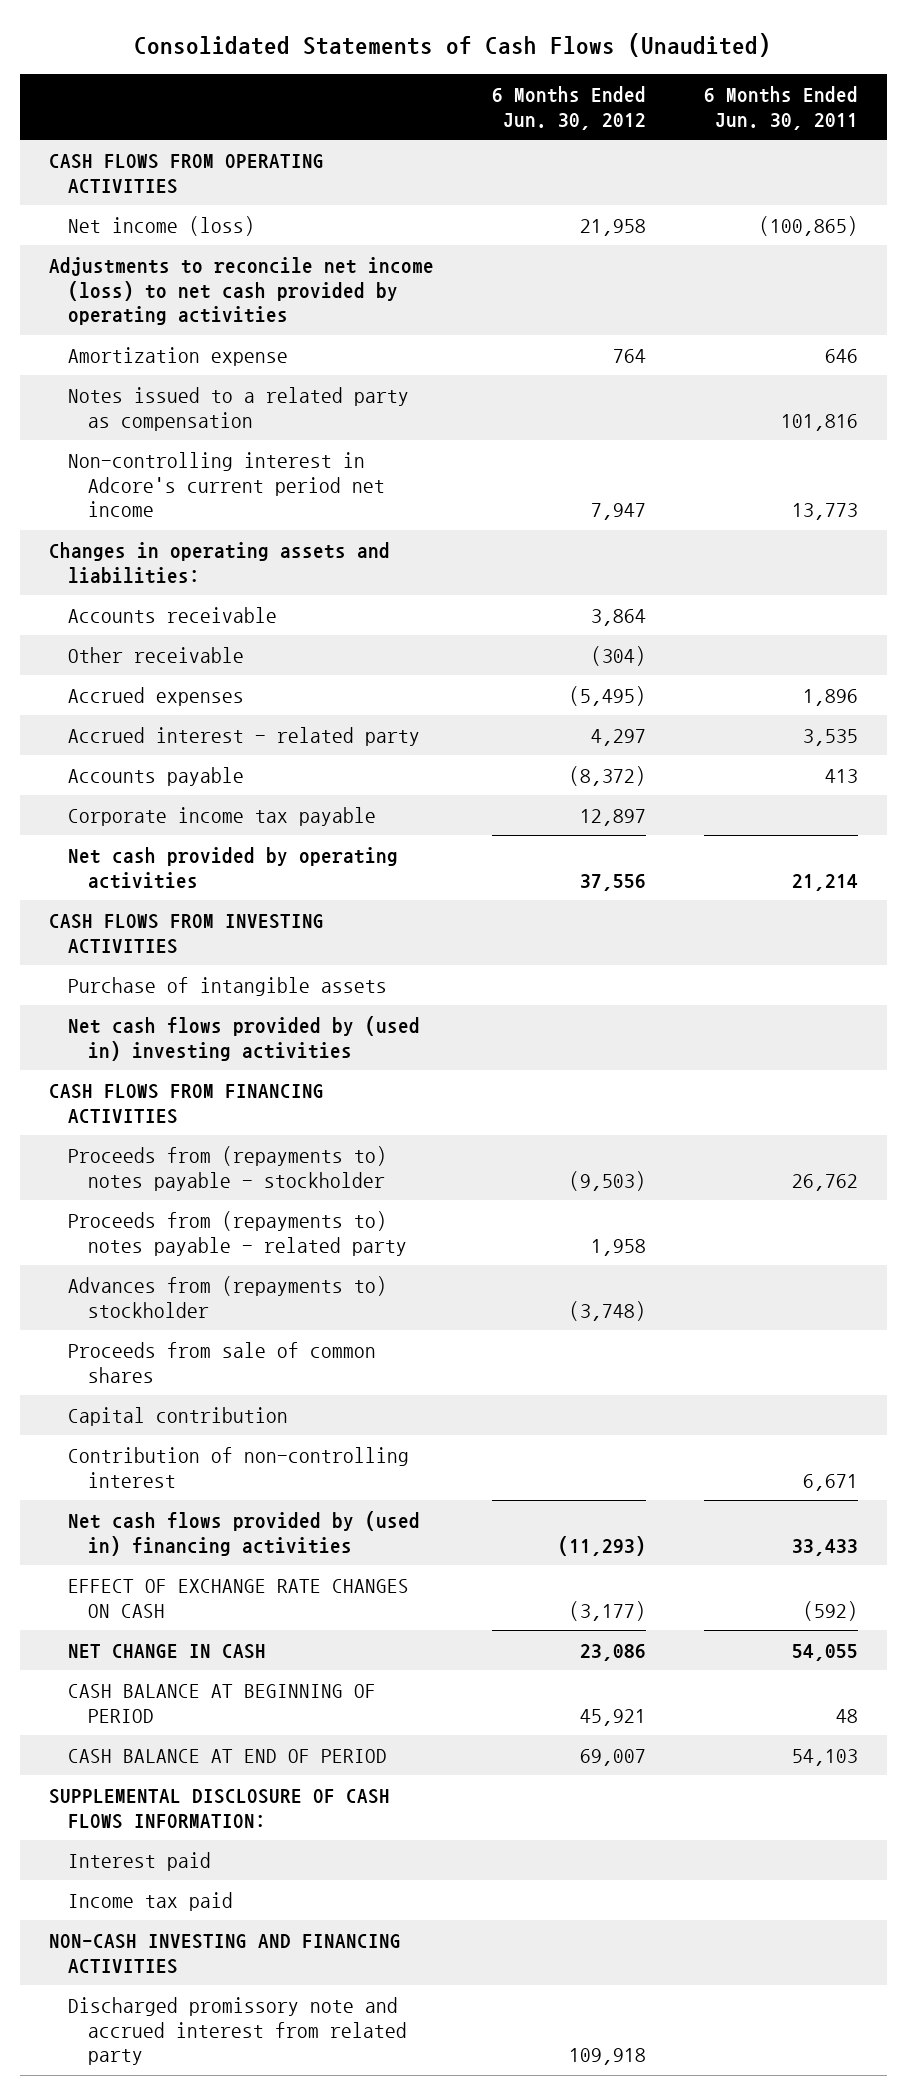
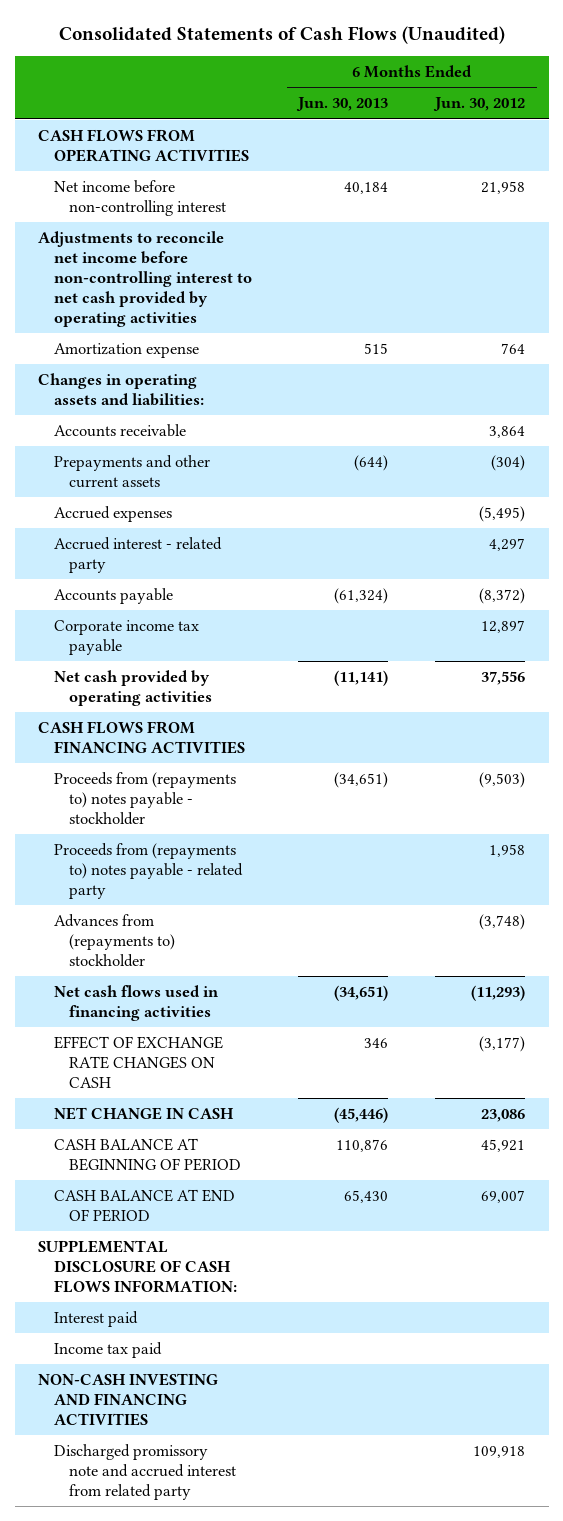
- | 6 Months Ended Jun. 30, 2012 | 6 Months Ended Jun. 30, 2011
+ | 6 Months Ended Jun. 30, 2013 | 6 Months Ended Jun. 30, 2012
- Net income (loss) | 21,958 | (100,865)
- Adjustments to reconcile net income (loss) to net cash provided by operating activities
+ Net income before non-controlling interest | 40,184 | 21,958
+ Adjustments to reconcile net income before non-controlling interest to net cash provided by operating activities
- Notes issued to a related party as compensation | | 101,816
- Non-controlling interest in Adcore's current period net income | 7,947 | 13,773
- Other receivable | (304) |
+ Prepayments and other current assets | (644) | (304)
- CASH FLOWS FROM INVESTING ACTIVITIES
- Purchase of intangible assets
- Net cash flows provided by (used in) investing activities
- Proceeds from sale of common shares
- Capital contribution
- Contribution of non-controlling interest | | 6,671
- Net cash flows provided by (used in) financing activities | (11,293) | 33,433
+ Net cash flows used in financing activities | (34,651) | (11,293)

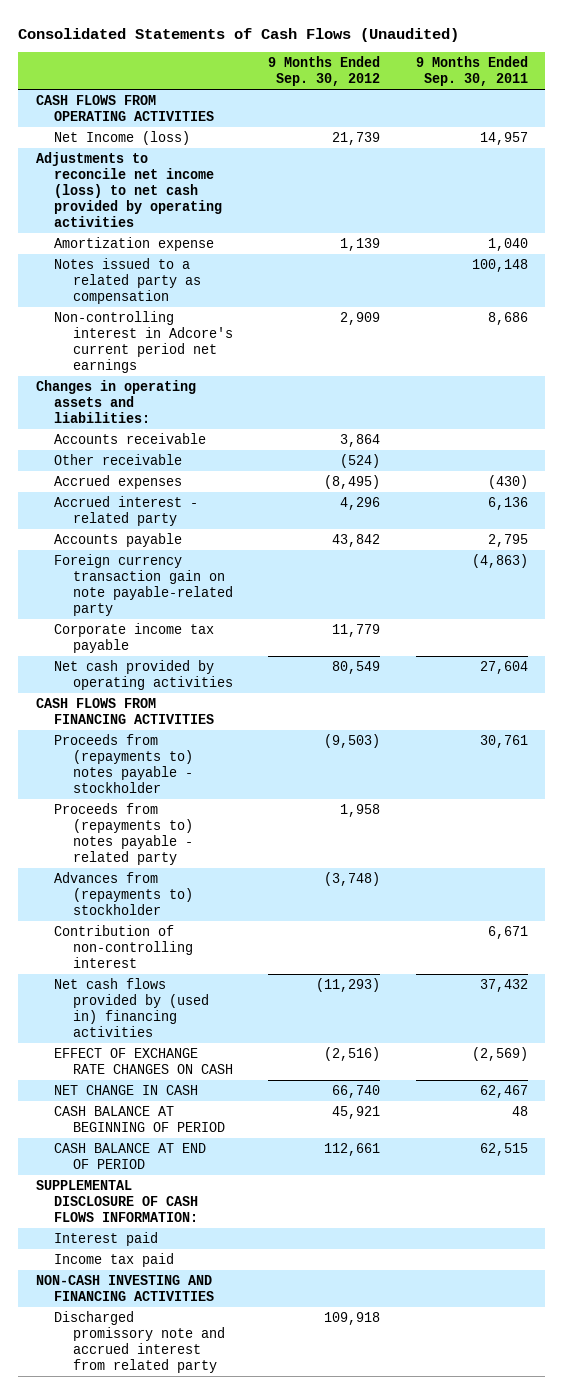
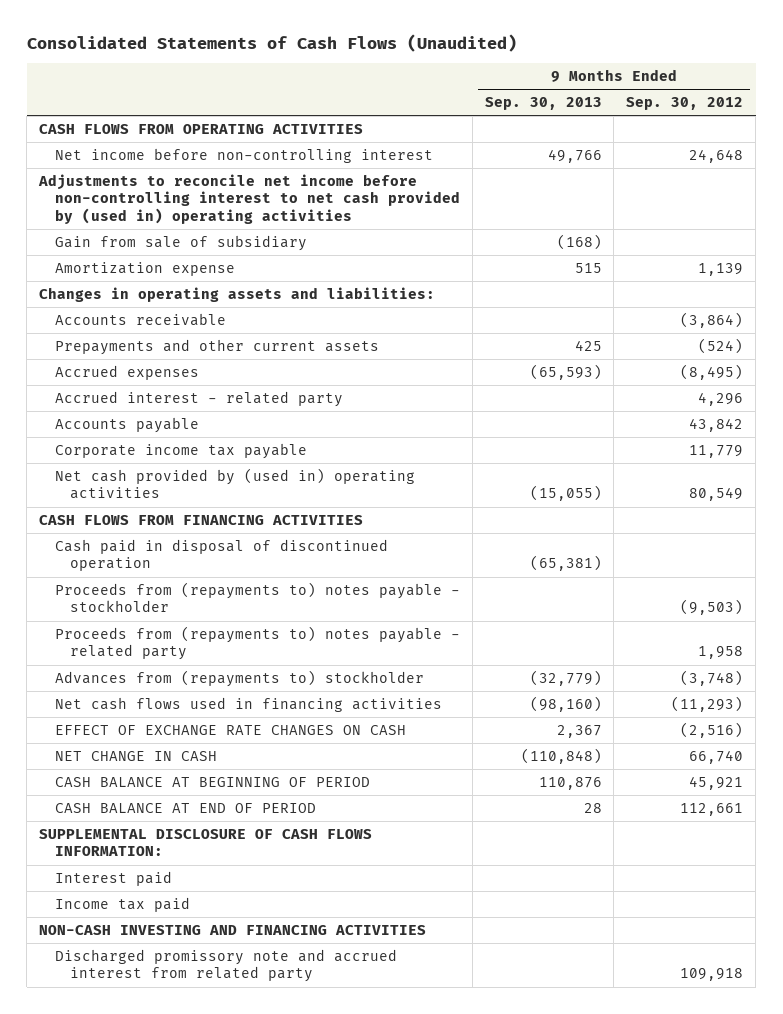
- | 9 Months Ended Sep. 30, 2012 | 9 Months Ended Sep. 30, 2011
+ | 9 Months Ended Sep. 30, 2013 | 9 Months Ended Sep. 30, 2012
- Net Income (loss) | 21,739 | 14,957
- Adjustments to reconcile net income (loss) to net cash provided by operating activities
+ Net income before non-controlling interest | 49,766 | 24,648
+ Adjustments to reconcile net income before non-controlling interest to net cash provided by (used in) operating activities
+ Gain from sale of subsidiary | (168) |
- Notes issued to a related party as compensation | | 100,148
- Non-controlling interest in Adcore's current period net earnings | 2,909 | 8,686
- Accounts receivable | 3,864 |
- Other receivable | (524) |
+ Accounts receivable | | (3,864)
+ Prepayments and other current assets | 425 | (524)
- Foreign currency transaction gain on note payable-related party | | (4,863)
- Net cash provided by operating activities | 80,549 | 27,604
+ Net cash provided by (used in) operating activities | (15,055) | 80,549
+ Cash paid in disposal of discontinued operation | (65,381) |
- Contribution of non-controlling interest | | 6,671
- Net cash flows provided by (used in) financing activities | (11,293) | 37,432
+ Net cash flows used in financing activities | (98,160) | (11,293)

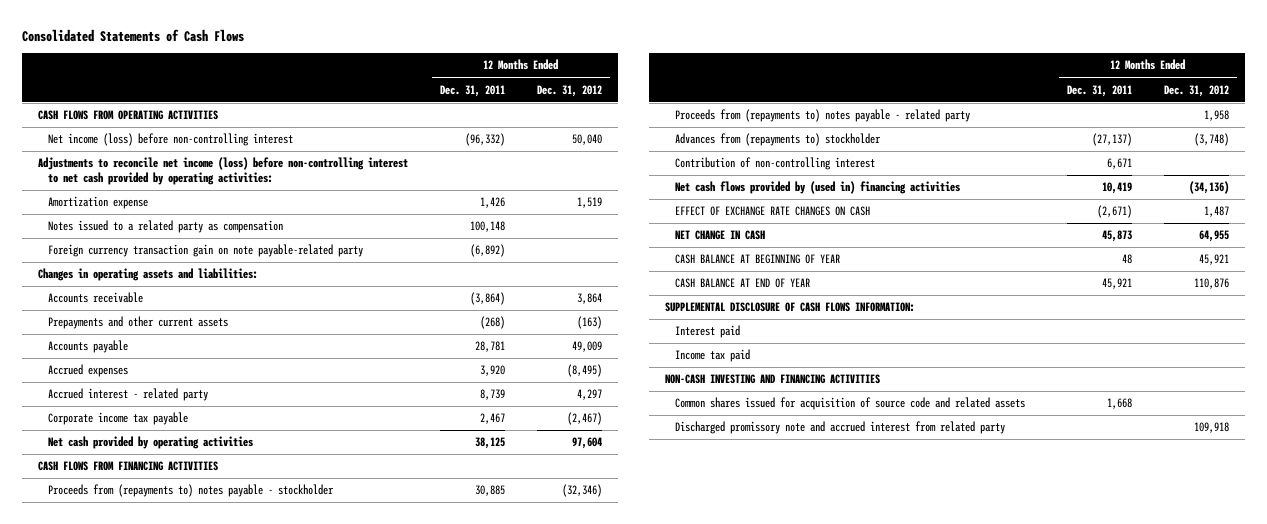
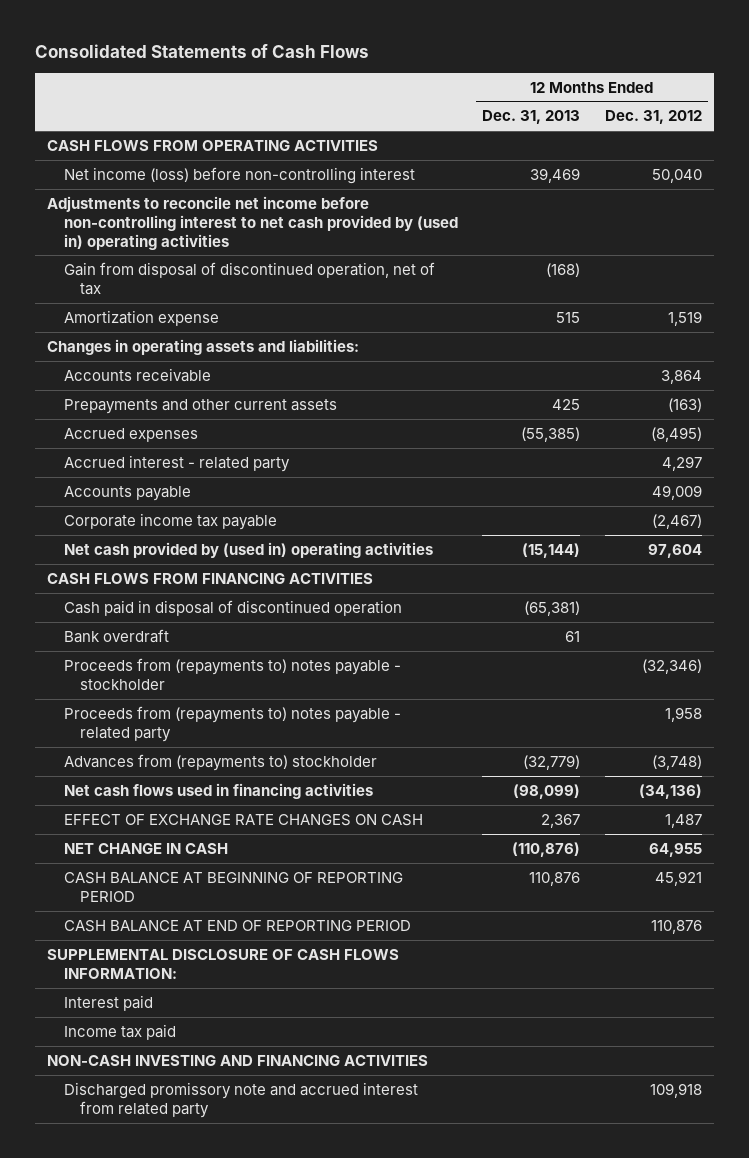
- | 12 Months Ended Dec. 31, 2011 | 12 Months Ended Dec. 31, 2012
+ | 12 Months Ended Dec. 31, 2013 | 12 Months Ended Dec. 31, 2012
- Adjustments to reconcile net income (loss) before non-controlling interest to net cash provided by operating activities:
+ Adjustments to reconcile net income before non-controlling interest to net cash provided by (used in) operating activities
+ Gain from disposal of discontinued operation, net of tax | (168) |
- Notes issued to a related party as compensation | 100,148 |
- Foreign currency transaction gain on note payable-related party | (6,892) |
moved down: Accounts payable | | 49,009
- Net cash provided by operating activities | 38,125 | 97,604
+ Net cash provided by (used in) operating activities | (15,144) | 97,604
+ Cash paid in disposal of discontinued operation | (65,381) |
+ Bank overdraft | 61 |
- Contribution of non-controlling interest | 6,671 |
- Net cash flows provided by (used in) financing activities | 10,419 | (34,136)
+ Net cash flows used in financing activities | (98,099) | (34,136)
- CASH BALANCE AT BEGINNING OF YEAR | 48 | 45,921
- CASH BALANCE AT END OF YEAR | 45,921 | 110,876
+ CASH BALANCE AT BEGINNING OF REPORTING PERIOD | 110,876 | 45,921
+ CASH BALANCE AT END OF REPORTING PERIOD | | 110,876
- Common shares issued for acquisition of source code and related assets | 1,668 |

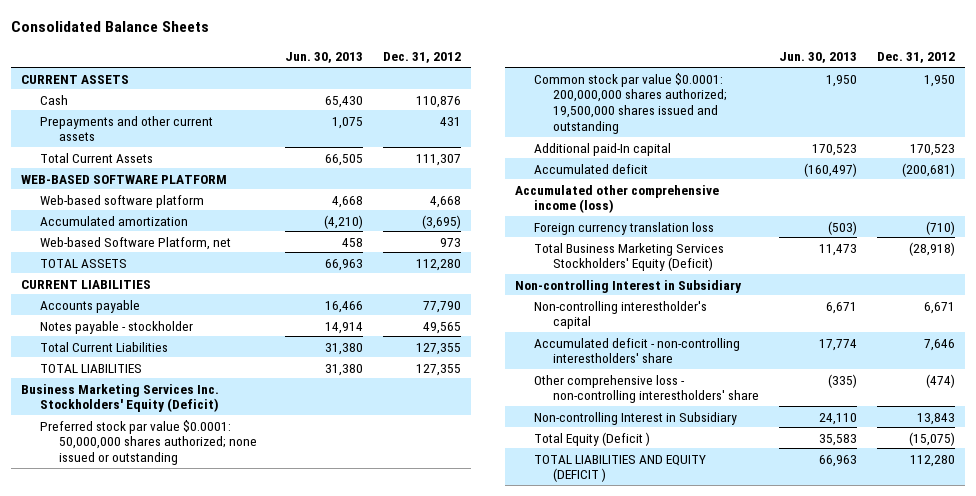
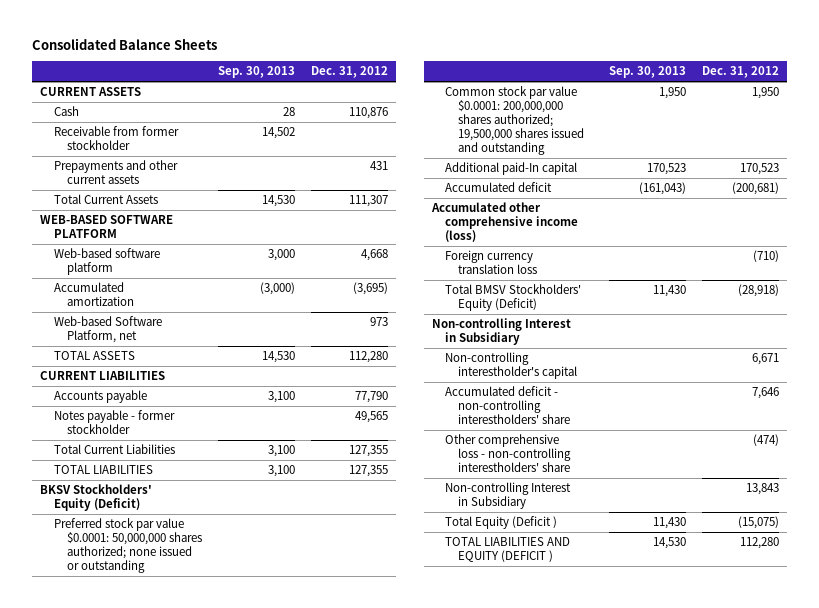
- | Jun. 30, 2013 | Dec. 31, 2012
+ | Sep. 30, 2013 | Dec. 31, 2012
+ Receivable from former stockholder | 14,502 |
- Notes payable - stockholder | 14,914 | 49,565
+ Notes payable - former stockholder | | 49,565
- Business Marketing Services Inc. Stockholders' Equity (Deficit)
+ BKSV Stockholders' Equity (Deficit)
- Total Business Marketing Services Stockholders' Equity (Deficit) | 11,473 | (28,918)
+ Total BMSV Stockholders' Equity (Deficit) | 11,430 | (28,918)

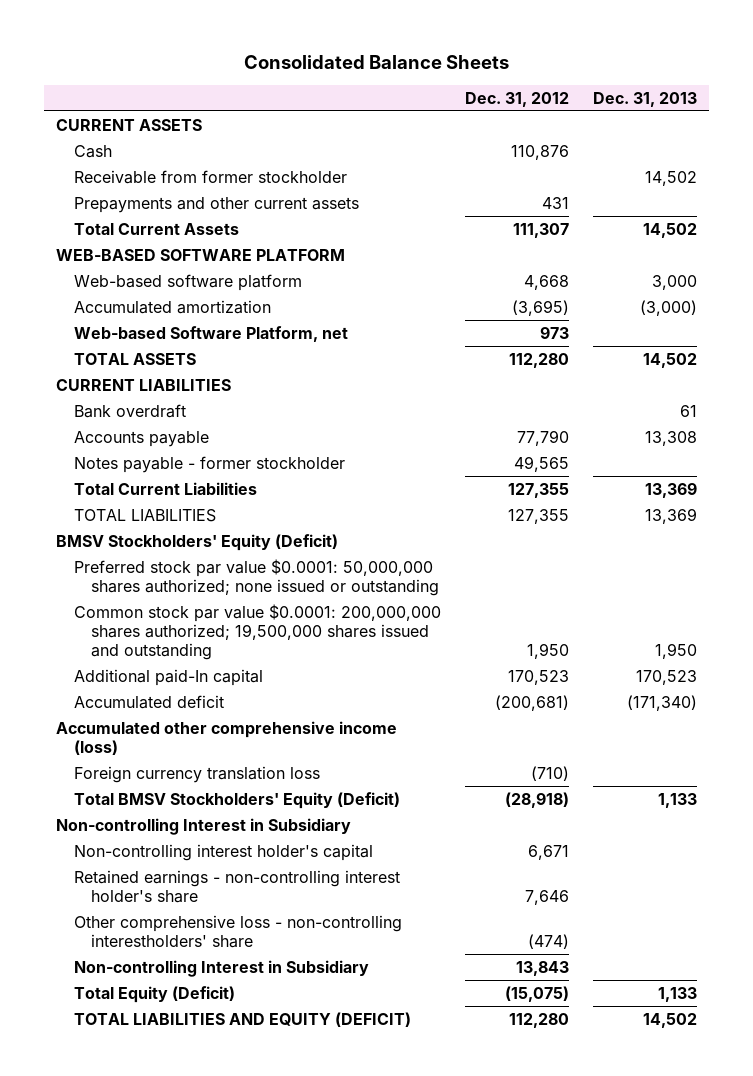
- | Sep. 30, 2013 | Dec. 31, 2012
+ | Dec. 31, 2012 | Dec. 31, 2013
+ Bank overdraft | | 61
- BKSV Stockholders' Equity (Deficit)
+ BMSV Stockholders' Equity (Deficit)
- Non-controlling interestholder's capital | | 6,671
- Accumulated deficit - non-controlling interestholders' share | | 7,646
+ Non-controlling interest holder's capital | 6,671 |
+ Retained earnings - non-controlling interest holder's share | 7,646 |
- Total Equity (Deficit ) | 11,430 | (15,075)
- TOTAL LIABILITIES AND EQUITY (DEFICIT ) | 14,530 | 112,280
+ Total Equity (Deficit) | (15,075) | 1,133
+ TOTAL LIABILITIES AND EQUITY (DEFICIT) | 112,280 | 14,502

